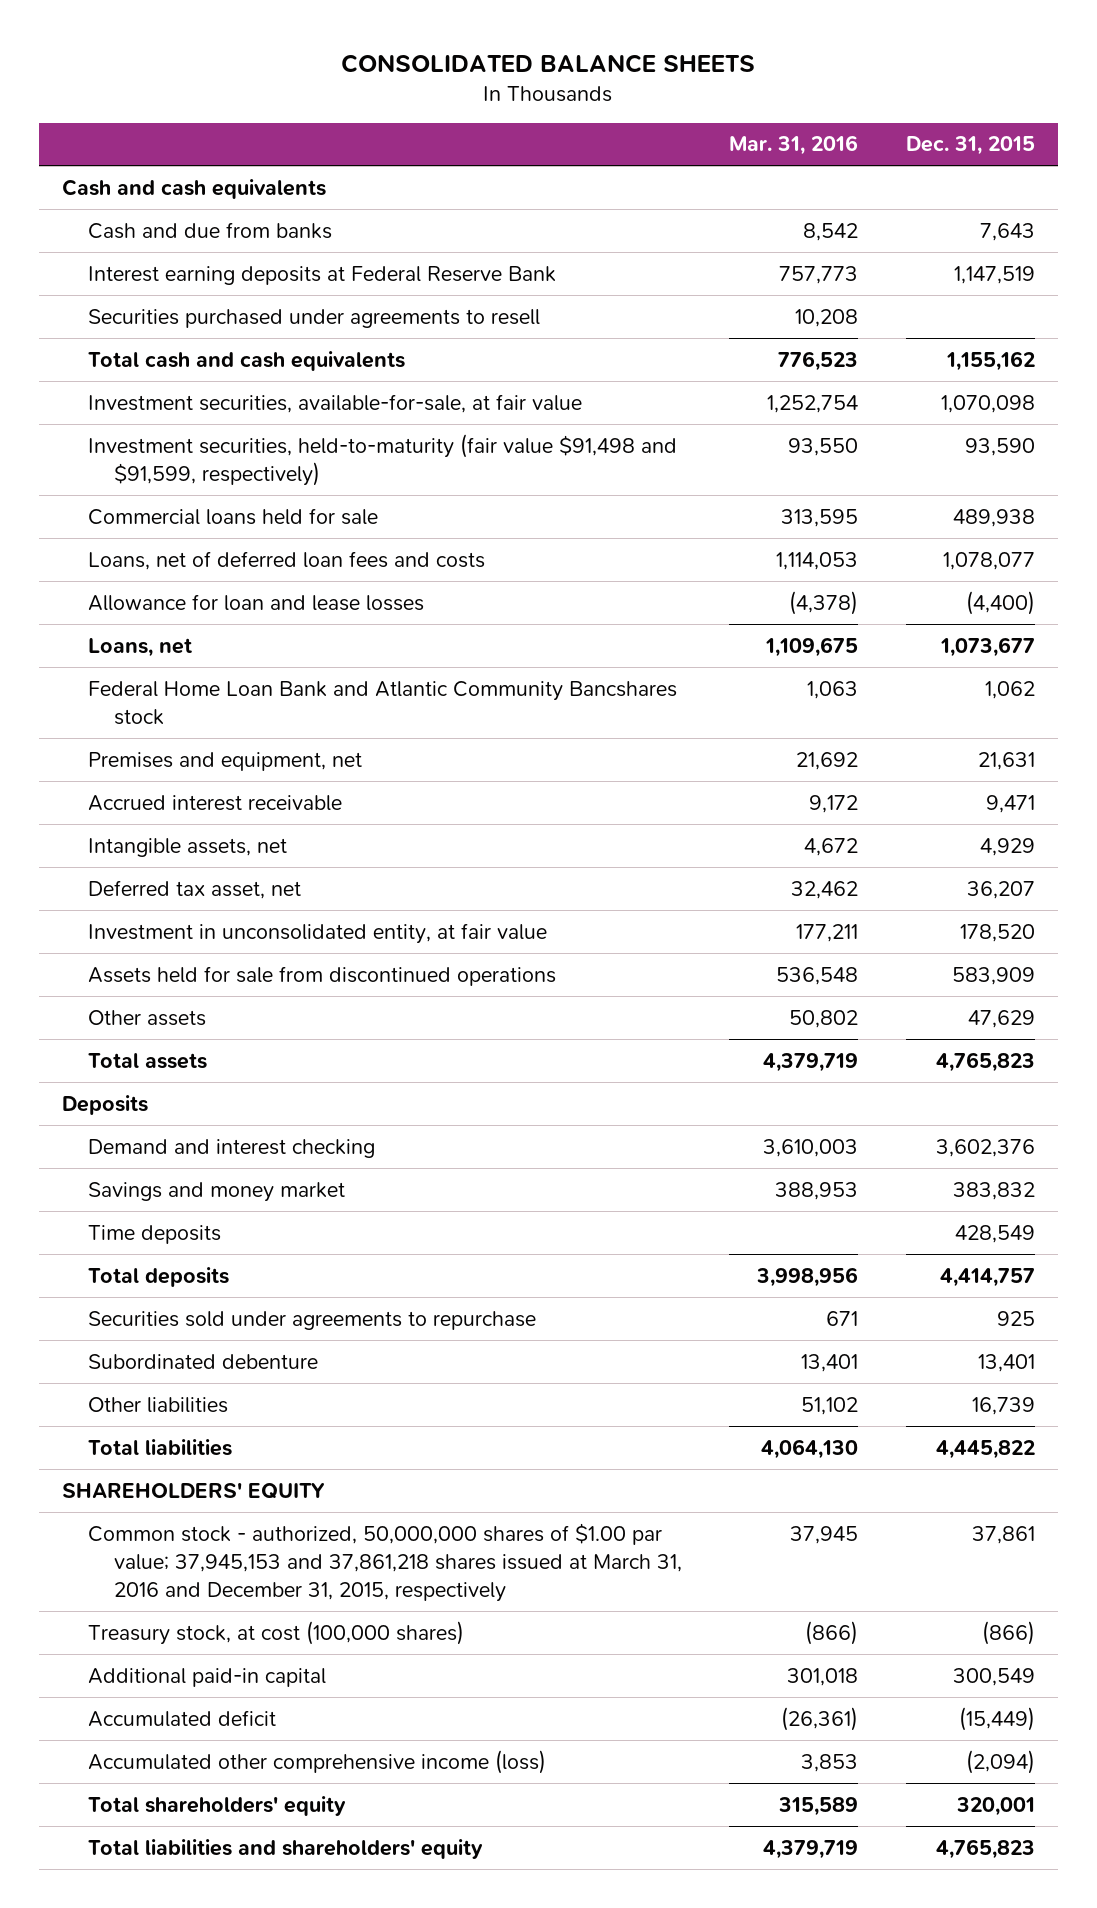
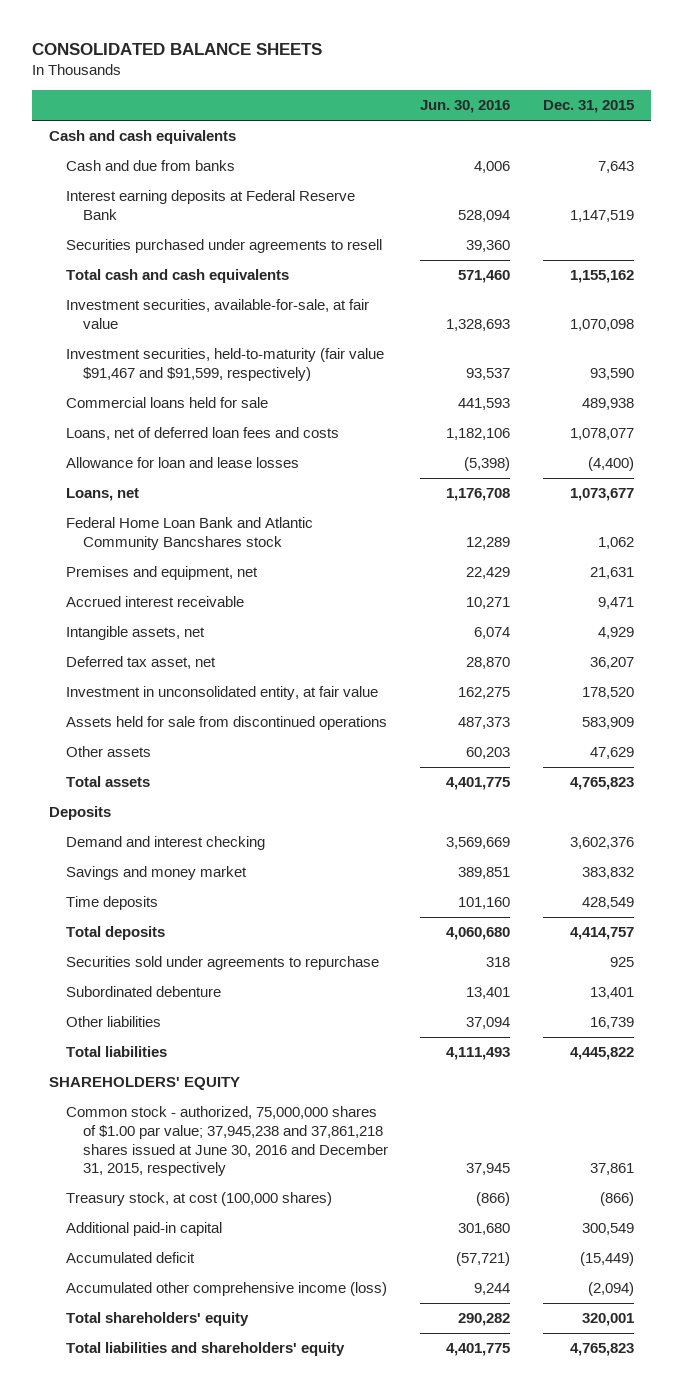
- | Mar. 31, 2016 | Dec. 31, 2015
+ | Jun. 30, 2016 | Dec. 31, 2015
- Investment securities, held-to-maturity (fair value $91,498 and $91,599, respectively) | 93,550 | 93,590
+ Investment securities, held-to-maturity (fair value $91,467 and $91,599, respectively) | 93,537 | 93,590
- Common stock - authorized, 50,000,000 shares of $1.00 par value; 37,945,153 and 37,861,218 shares issued at March 31, 2016 and December 31, 2015, respectively | 37,945 | 37,861
+ Common stock - authorized, 75,000,000 shares of $1.00 par value; 37,945,238 and 37,861,218 shares issued at June 30, 2016 and December 31, 2015, respectively | 37,945 | 37,861

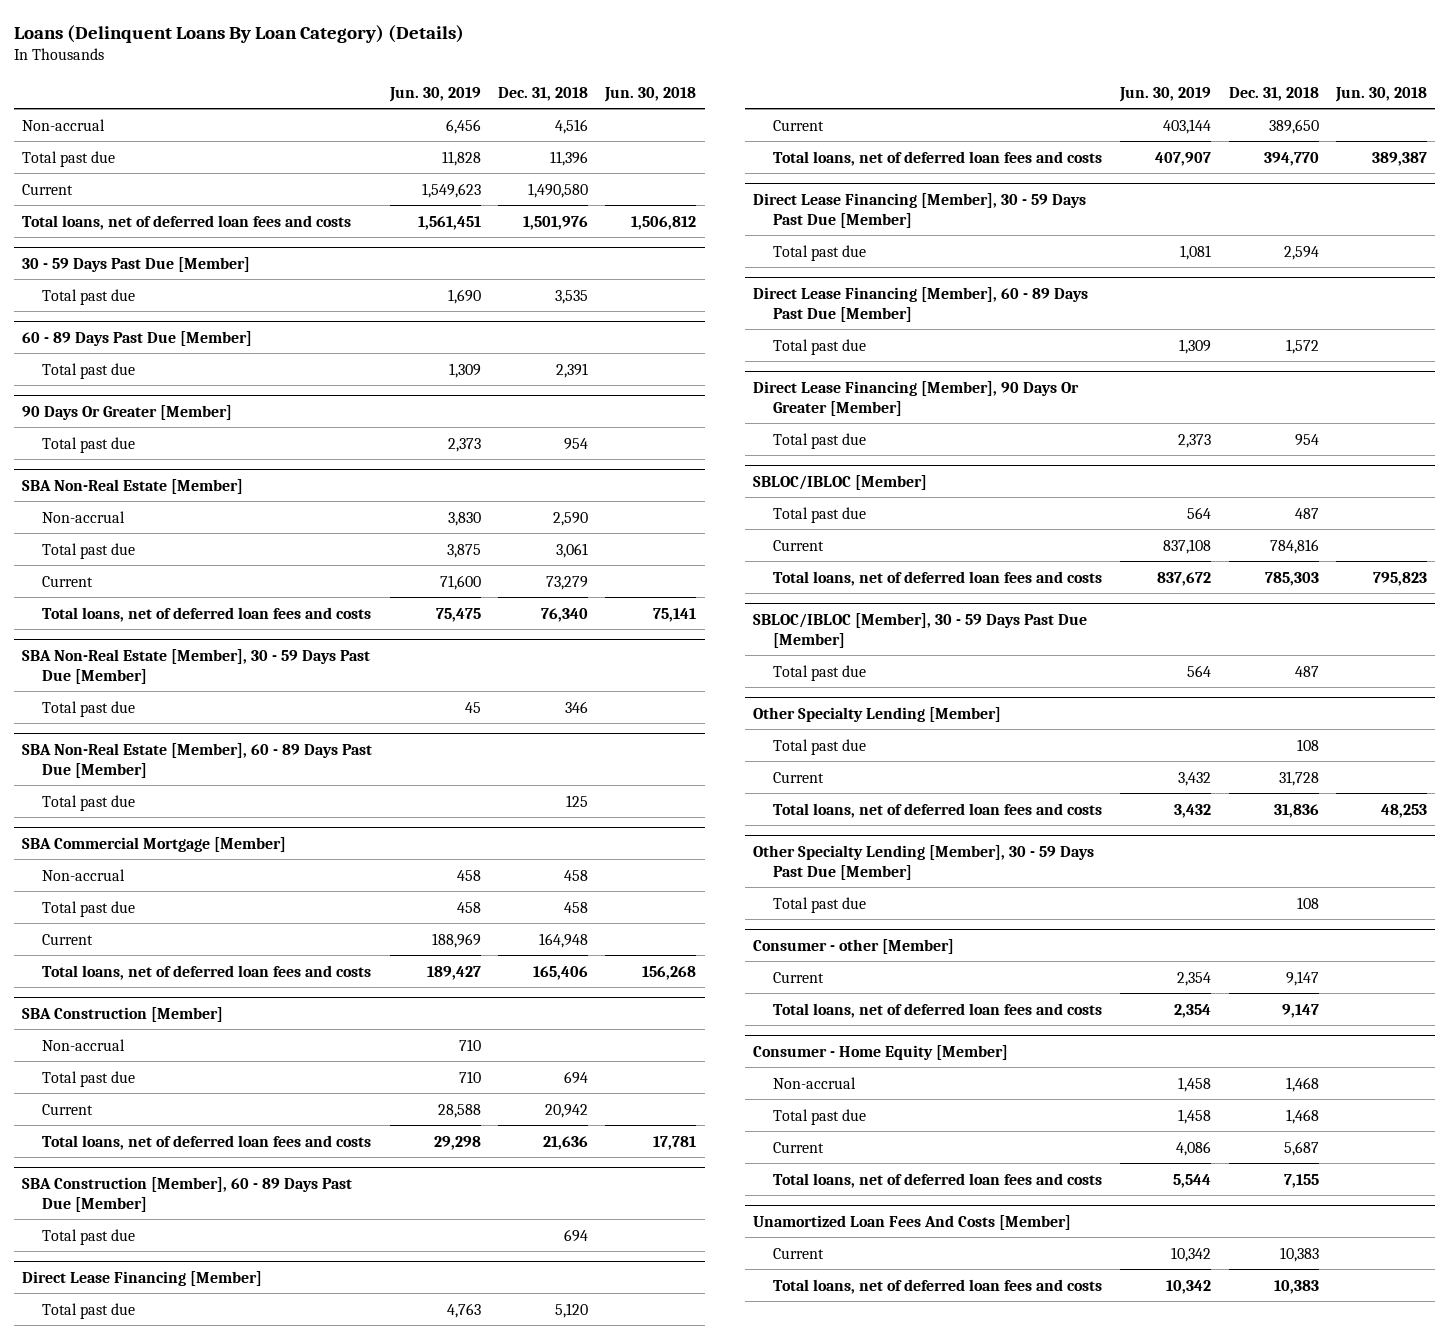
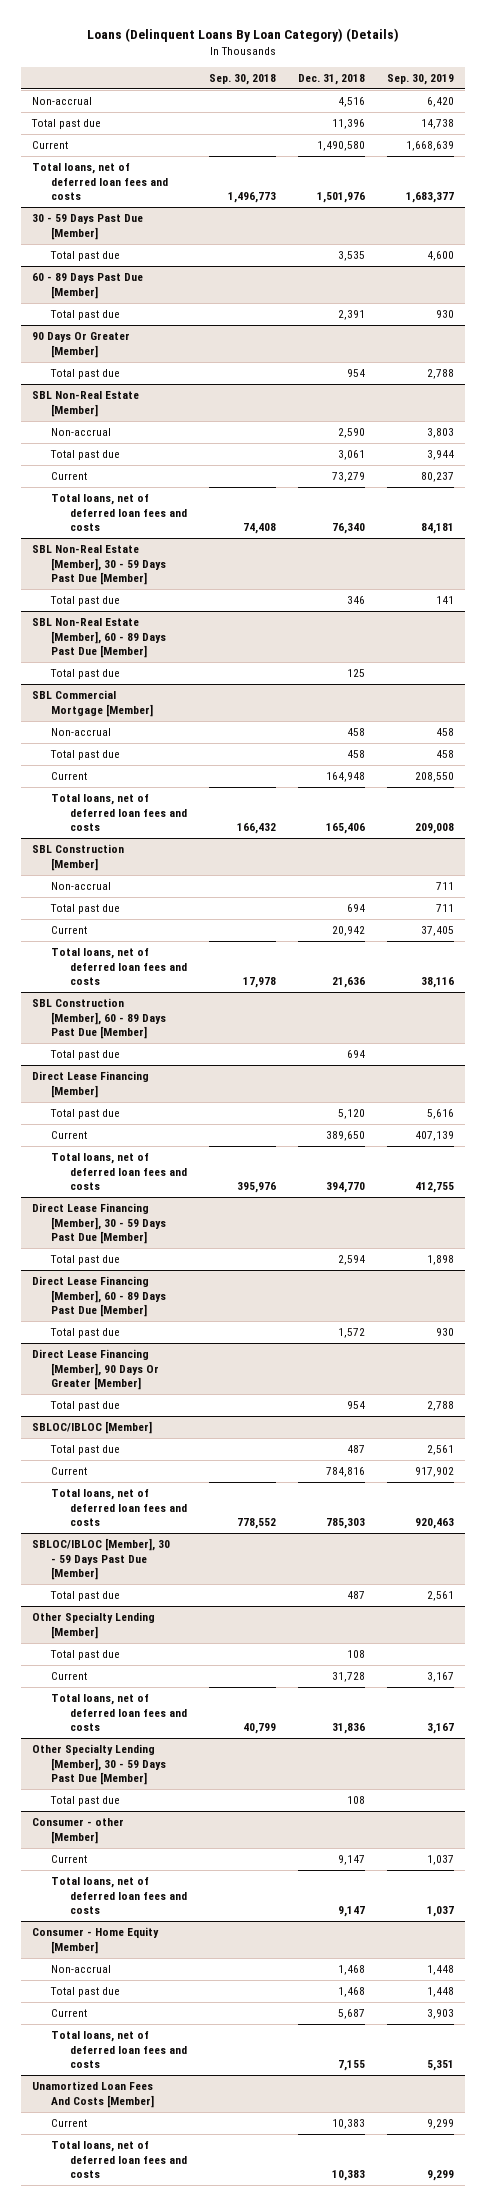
- | Jun. 30, 2019 | Dec. 31, 2018 | Jun. 30, 2018
+ | Sep. 30, 2018 | Dec. 31, 2018 | Sep. 30, 2019
- SBA Non-Real Estate [Member]
+ SBL Non-Real Estate [Member]
- SBA Non-Real Estate [Member], 30 - 59 Days Past Due [Member]
+ SBL Non-Real Estate [Member], 30 - 59 Days Past Due [Member]
- SBA Non-Real Estate [Member], 60 - 89 Days Past Due [Member]
+ SBL Non-Real Estate [Member], 60 - 89 Days Past Due [Member]
- SBA Commercial Mortgage [Member]
+ SBL Commercial Mortgage [Member]
- SBA Construction [Member]
+ SBL Construction [Member]
- SBA Construction [Member], 60 - 89 Days Past Due [Member]
+ SBL Construction [Member], 60 - 89 Days Past Due [Member]

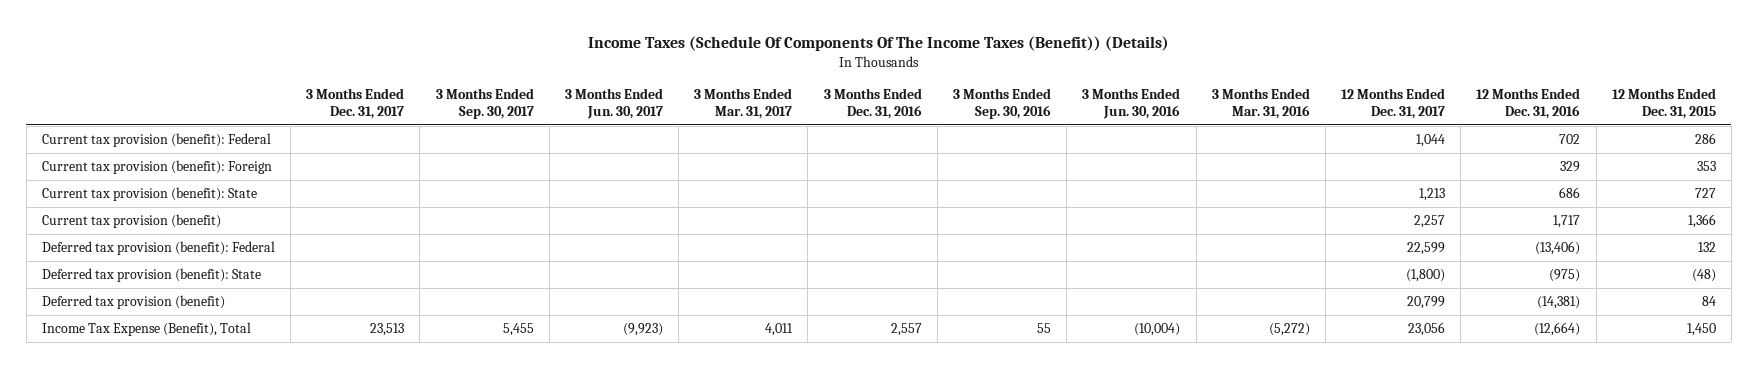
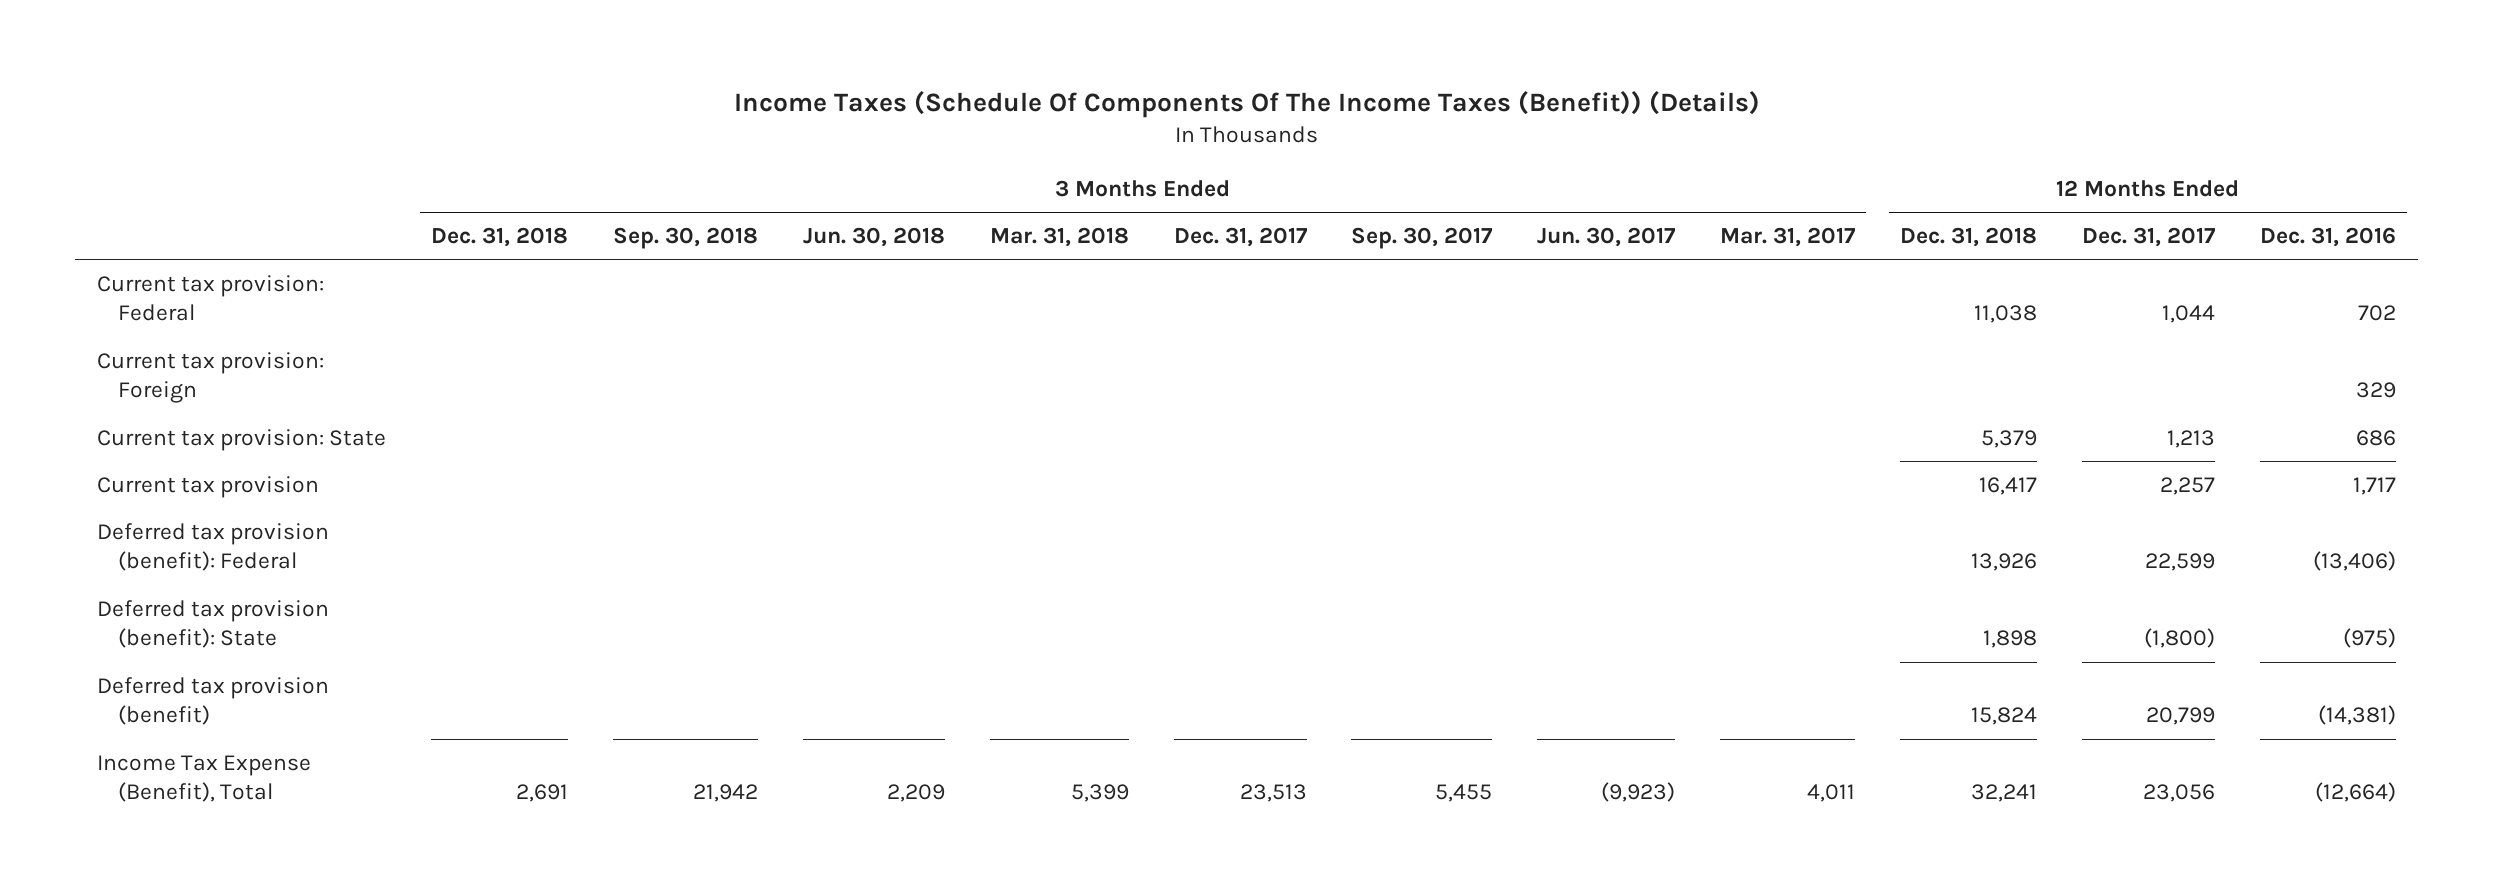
- | 3 Months Ended Dec. 31, 2017 | 3 Months Ended Sep. 30, 2017 | 3 Months Ended Jun. 30, 2017 | 3 Months Ended Mar. 31, 2017 | 3 Months Ended Dec. 31, 2016 | 3 Months Ended Sep. 30, 2016 | 3 Months Ended Jun. 30, 2016 | 3 Months Ended Mar. 31, 2016 | 12 Months Ended Dec. 31, 2017 | 12 Months Ended Dec. 31, 2016 | 12 Months Ended Dec. 31, 2015
+ | 3 Months Ended Dec. 31, 2018 | 3 Months Ended Sep. 30, 2018 | 3 Months Ended Jun. 30, 2018 | 3 Months Ended Mar. 31, 2018 | 3 Months Ended Dec. 31, 2017 | 3 Months Ended Sep. 30, 2017 | 3 Months Ended Jun. 30, 2017 | 3 Months Ended Mar. 31, 2017 | 12 Months Ended Dec. 31, 2018 | 12 Months Ended Dec. 31, 2017 | 12 Months Ended Dec. 31, 2016
- Current tax provision (benefit): Federal | | | | | | | | | 1,044 | 702 | 286
- Current tax provision (benefit): Foreign | | | | | | | | | | 329 | 353
- Current tax provision (benefit): State | | | | | | | | | 1,213 | 686 | 727
- Current tax provision (benefit) | | | | | | | | | 2,257 | 1,717 | 1,366
+ Current tax provision: Federal | | | | | | | | | 11,038 | 1,044 | 702
+ Current tax provision: Foreign | | | | | | | | | | | 329
+ Current tax provision: State | | | | | | | | | 5,379 | 1,213 | 686
+ Current tax provision | | | | | | | | | 16,417 | 2,257 | 1,717

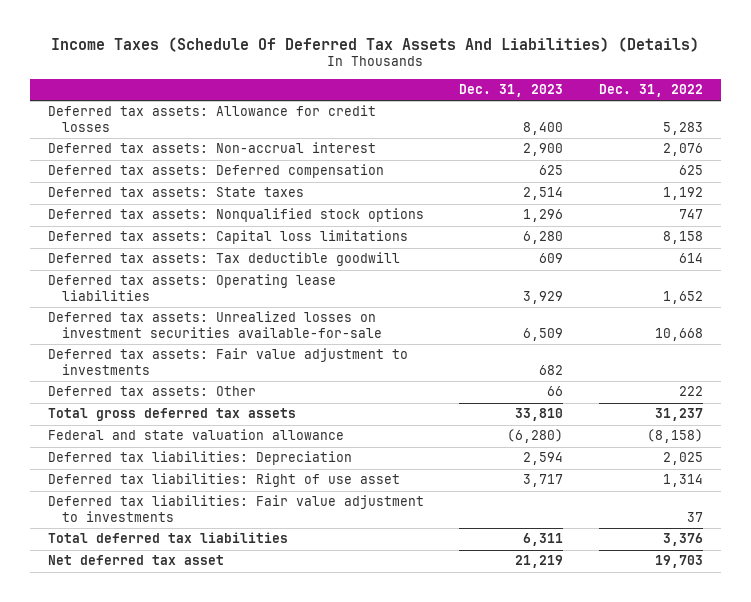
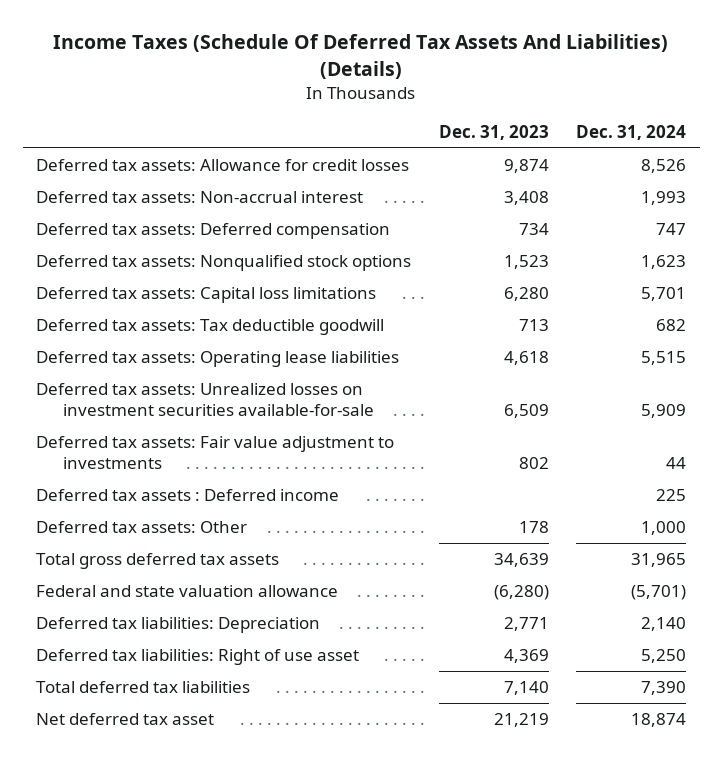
- | Dec. 31, 2023 | Dec. 31, 2022
+ | Dec. 31, 2023 | Dec. 31, 2024
- Deferred tax assets: Allowance for credit losses | 8,400 | 5,283
- Deferred tax assets: Non-accrual interest | 2,900 | 2,076
- Deferred tax assets: Deferred compensation | 625 | 625
- Deferred tax assets: State taxes | 2,514 | 1,192
- Deferred tax assets: Nonqualified stock options | 1,296 | 747
+ Deferred tax assets: Allowance for credit losses | 9,874 | 8,526
+ Deferred tax assets: Non-accrual interest | 3,408 | 1,993
+ Deferred tax assets: Deferred compensation | 734 | 747
+ Deferred tax assets: Nonqualified stock options | 1,523 | 1,623
- Deferred tax assets: Tax deductible goodwill | 609 | 614
- Deferred tax assets: Operating lease liabilities | 3,929 | 1,652
+ Deferred tax assets: Tax deductible goodwill | 713 | 682
+ Deferred tax assets: Operating lease liabilities | 4,618 | 5,515
- Deferred tax assets: Fair value adjustment to investments | 682 |
- Deferred tax assets: Other | 66 | 222
- Total gross deferred tax assets | 33,810 | 31,237
+ Deferred tax assets: Fair value adjustment to investments | 802 | 44
+ Deferred tax assets : Deferred income | | 225
+ Deferred tax assets: Other | 178 | 1,000
+ Total gross deferred tax assets | 34,639 | 31,965
- Deferred tax liabilities: Depreciation | 2,594 | 2,025
- Deferred tax liabilities: Right of use asset | 3,717 | 1,314
- Deferred tax liabilities: Fair value adjustment to investments | | 37
- Total deferred tax liabilities | 6,311 | 3,376
+ Deferred tax liabilities: Depreciation | 2,771 | 2,140
+ Deferred tax liabilities: Right of use asset | 4,369 | 5,250
+ Total deferred tax liabilities | 7,140 | 7,390

